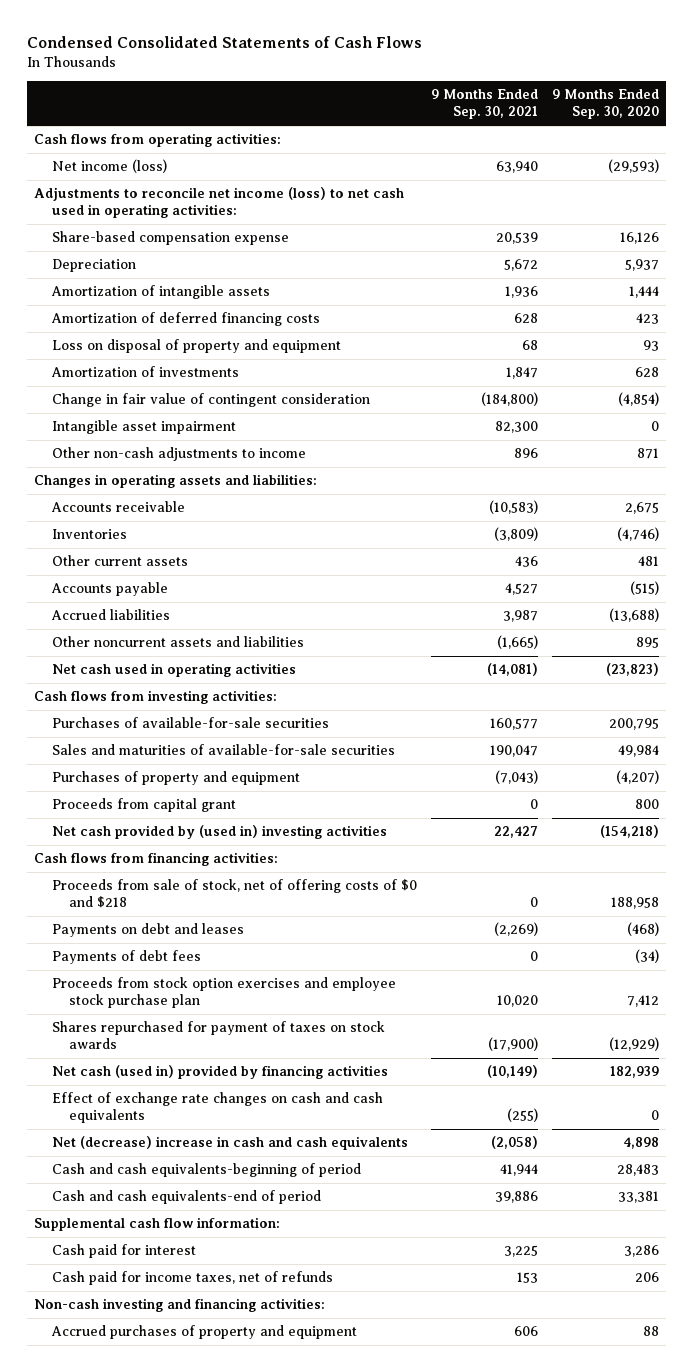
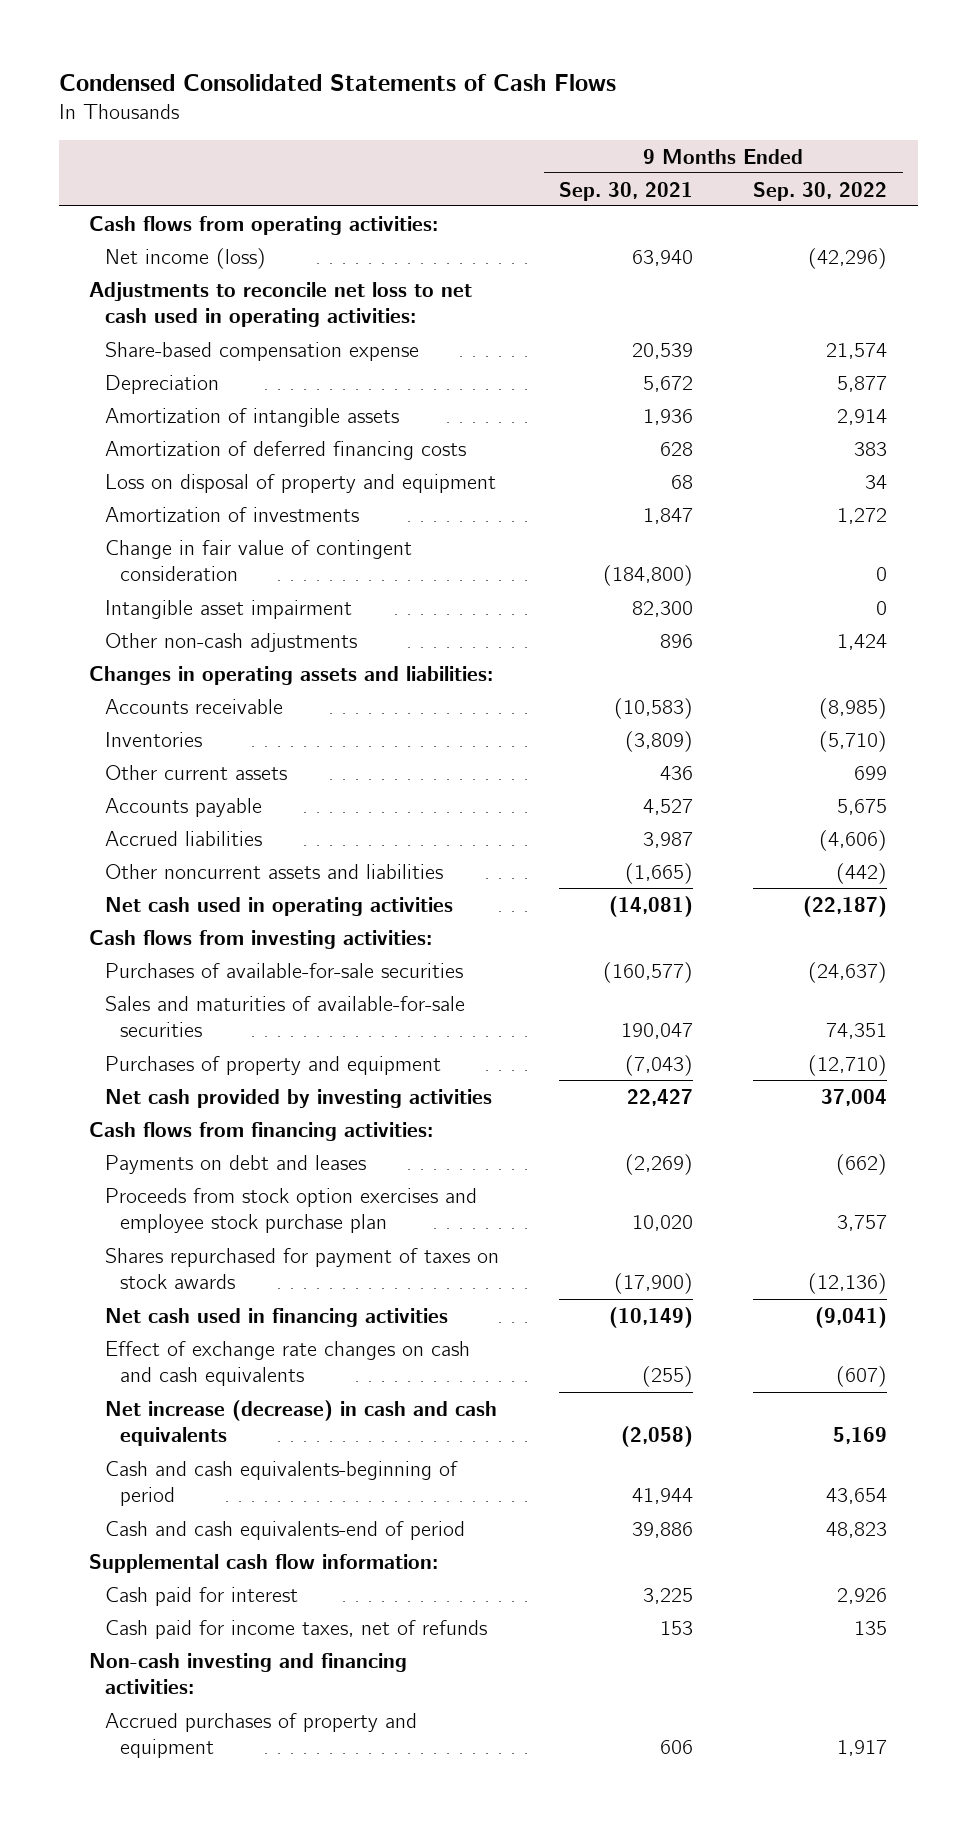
- | 9 Months Ended Sep. 30, 2021 | 9 Months Ended Sep. 30, 2020
+ | 9 Months Ended Sep. 30, 2021 | 9 Months Ended Sep. 30, 2022
- Adjustments to reconcile net income (loss) to net cash used in operating activities:
+ Adjustments to reconcile net loss to net cash used in operating activities:
- Other non-cash adjustments to income | 896 | 871
+ Other non-cash adjustments | 896 | 1,424
- Purchases of available-for-sale securities | 160,577 | 200,795
+ Purchases of available-for-sale securities | (160,577) | (24,637)
- Proceeds from capital grant | 0 | 800
- Net cash provided by (used in) investing activities | 22,427 | (154,218)
+ Net cash provided by investing activities | 22,427 | 37,004
- Proceeds from sale of stock, net of offering costs of $0 and $218 | 0 | 188,958
- Payments of debt fees | 0 | (34)
- Net cash (used in) provided by financing activities | (10,149) | 182,939
+ Net cash used in financing activities | (10,149) | (9,041)
- Net (decrease) increase in cash and cash equivalents | (2,058) | 4,898
+ Net increase (decrease) in cash and cash equivalents | (2,058) | 5,169

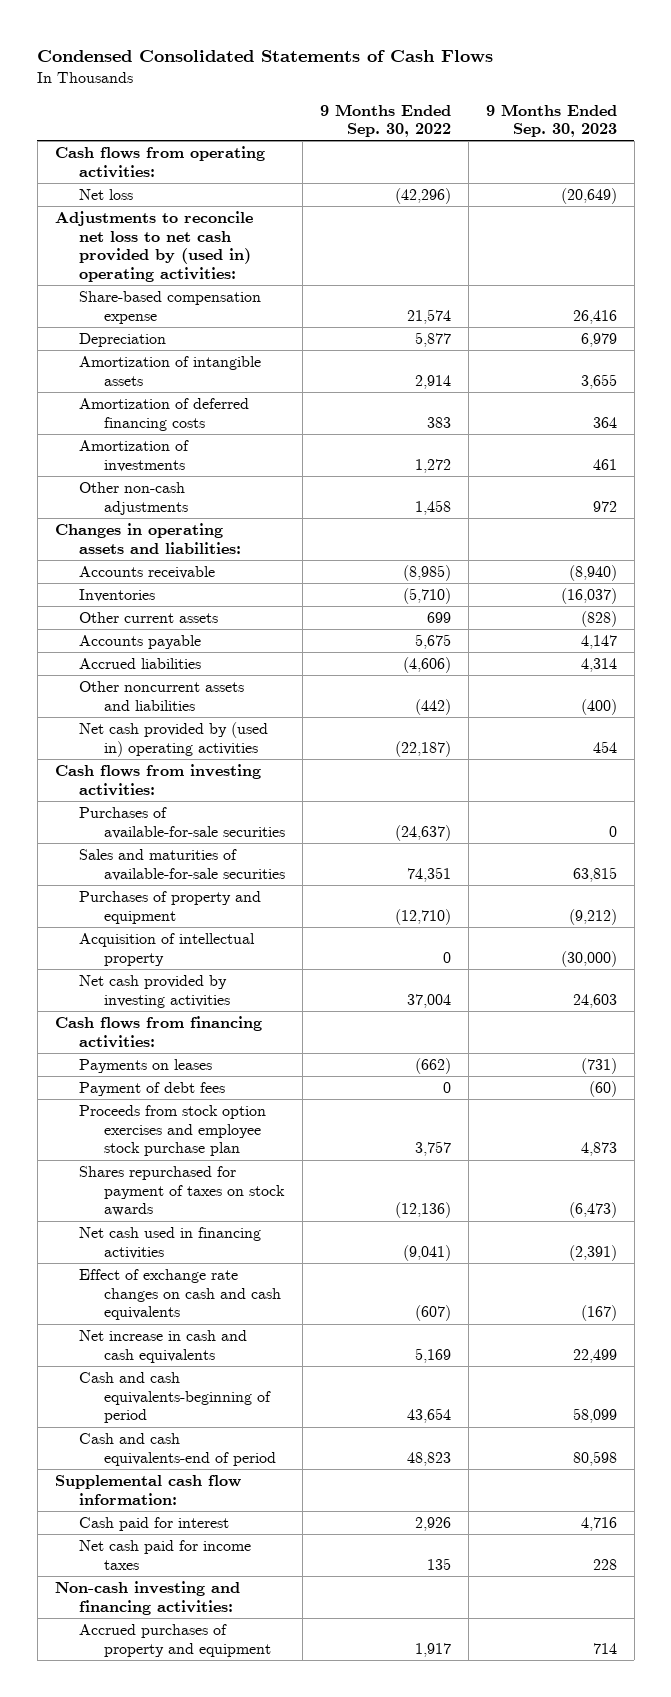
- | 9 Months Ended Sep. 30, 2021 | 9 Months Ended Sep. 30, 2022
+ | 9 Months Ended Sep. 30, 2022 | 9 Months Ended Sep. 30, 2023
- Net income (loss) | 63,940 | (42,296)
- Adjustments to reconcile net loss to net cash used in operating activities:
+ Net loss | (42,296) | (20,649)
+ Adjustments to reconcile net loss to net cash provided by (used in) operating activities:
- Loss on disposal of property and equipment | 68 | 34
- Change in fair value of contingent consideration | (184,800) | 0
- Intangible asset impairment | 82,300 | 0
- Other non-cash adjustments | 896 | 1,424
+ Other non-cash adjustments | 1,458 | 972
- Net cash used in operating activities | (14,081) | (22,187)
+ Net cash provided by (used in) operating activities | (22,187) | 454
+ Acquisition of intellectual property | 0 | (30,000)
- Payments on debt and leases | (2,269) | (662)
+ Payments on leases | (662) | (731)
+ Payment of debt fees | 0 | (60)
- Net increase (decrease) in cash and cash equivalents | (2,058) | 5,169
+ Net increase in cash and cash equivalents | 5,169 | 22,499
- Cash paid for income taxes, net of refunds | 153 | 135
+ Net cash paid for income taxes | 135 | 228

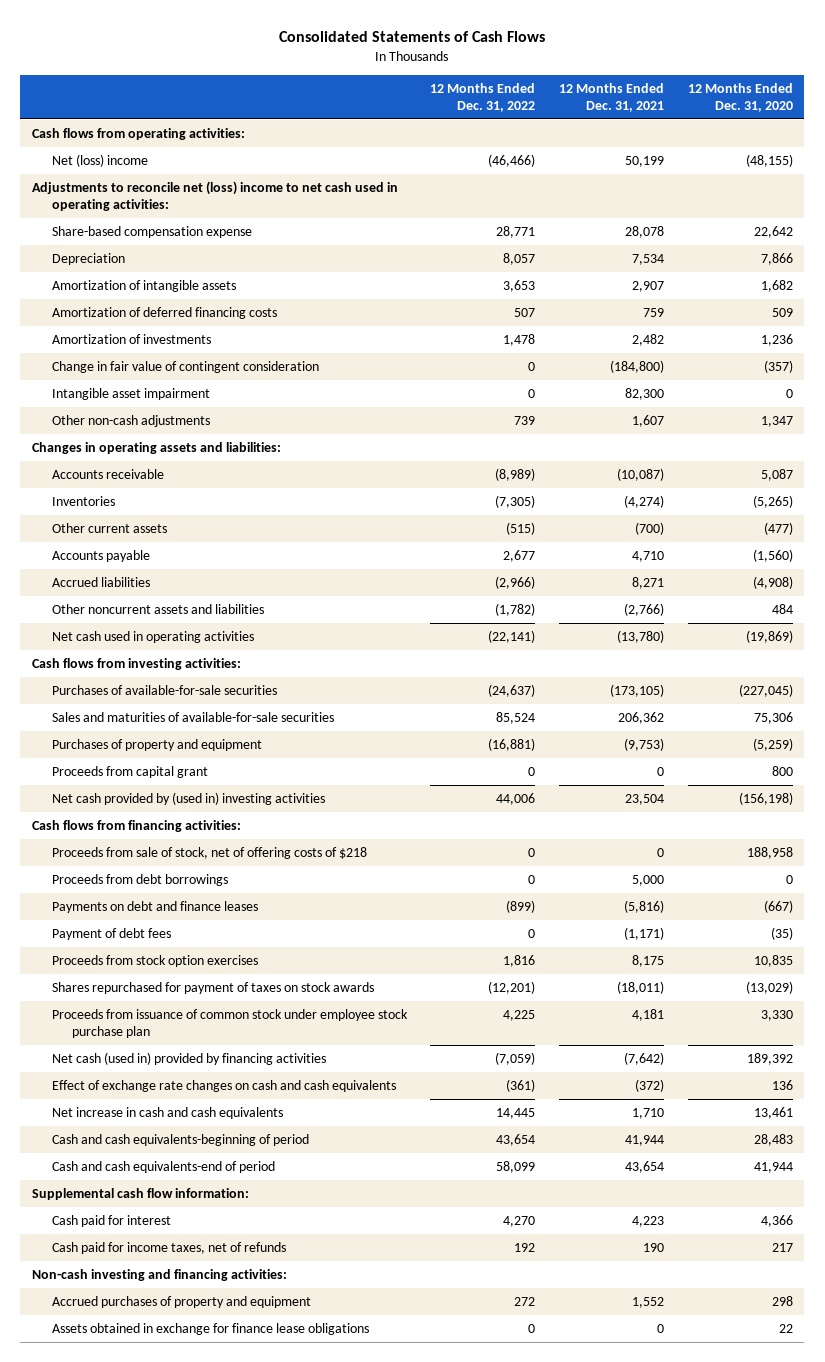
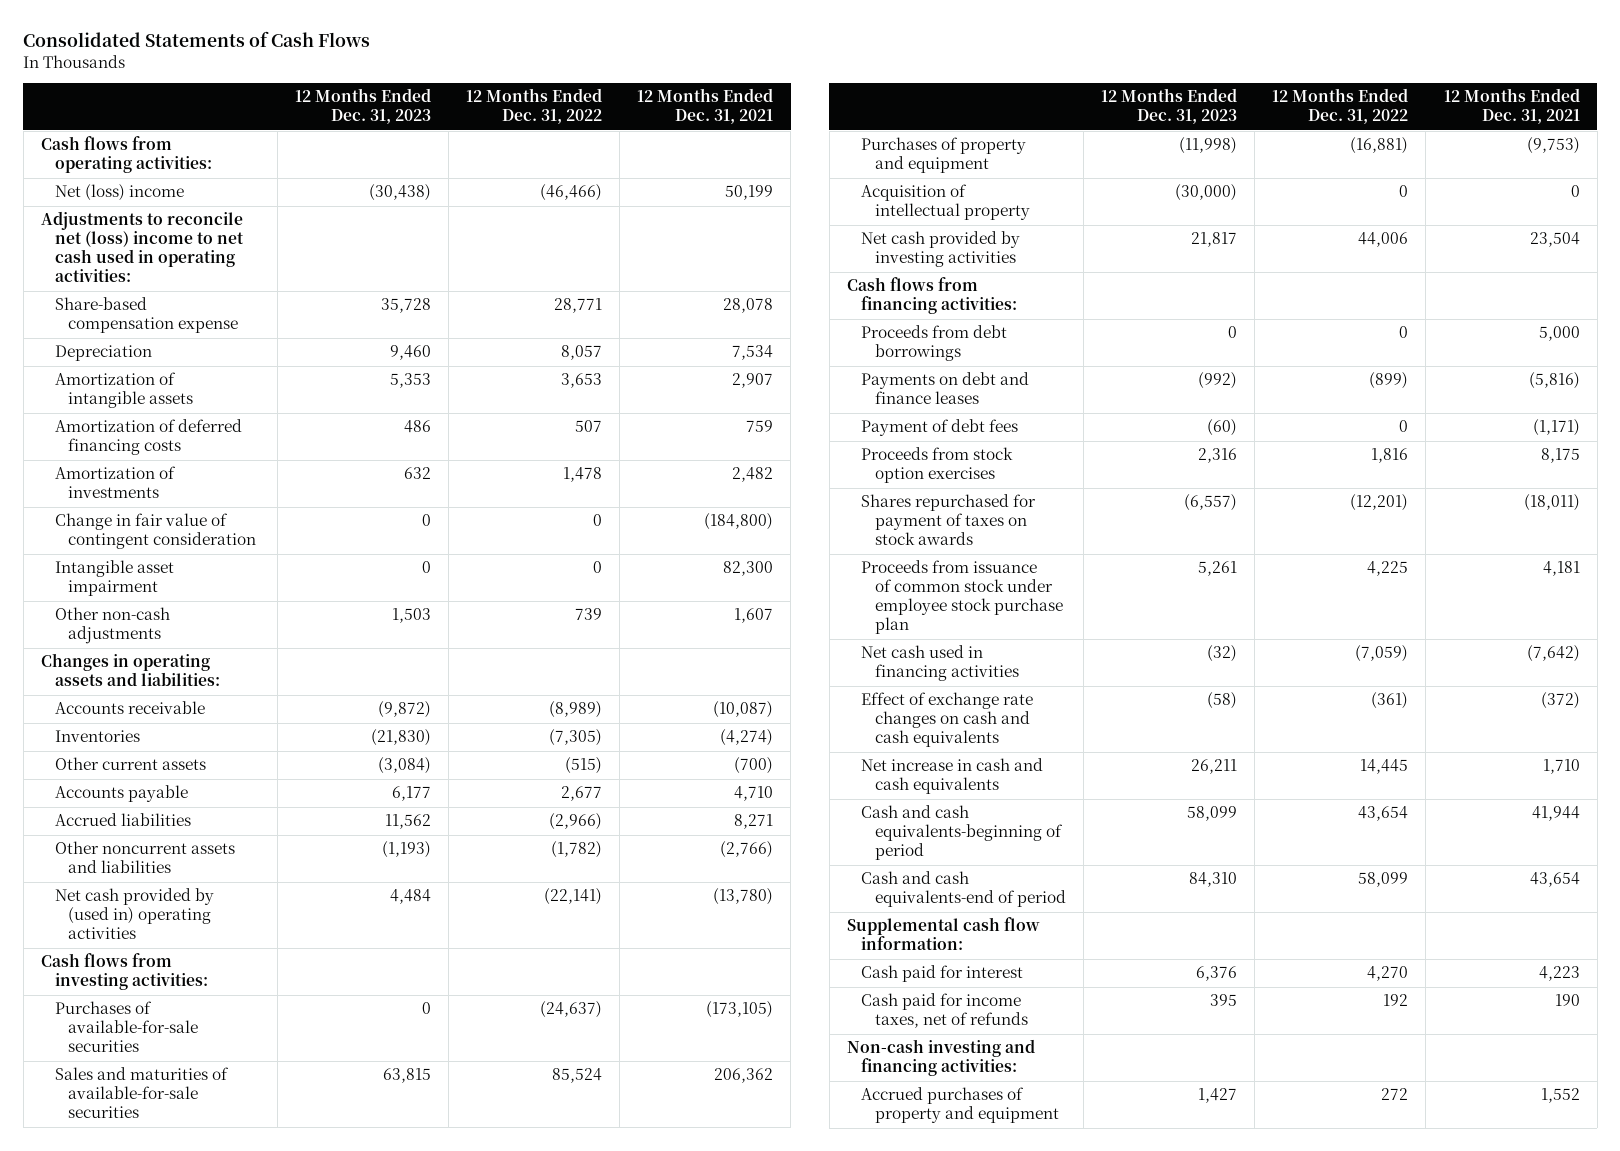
- | 12 Months Ended Dec. 31, 2022 | 12 Months Ended Dec. 31, 2021 | 12 Months Ended Dec. 31, 2020
+ | 12 Months Ended Dec. 31, 2023 | 12 Months Ended Dec. 31, 2022 | 12 Months Ended Dec. 31, 2021
- Net cash used in operating activities | (22,141) | (13,780) | (19,869)
+ Net cash provided by (used in) operating activities | 4,484 | (22,141) | (13,780)
- Proceeds from capital grant | 0 | 0 | 800
- Net cash provided by (used in) investing activities | 44,006 | 23,504 | (156,198)
+ Acquisition of intellectual property | (30,000) | 0 | 0
+ Net cash provided by investing activities | 21,817 | 44,006 | 23,504
- Proceeds from sale of stock, net of offering costs of $218 | 0 | 0 | 188,958
- Net cash (used in) provided by financing activities | (7,059) | (7,642) | 189,392
+ Net cash used in financing activities | (32) | (7,059) | (7,642)
- Assets obtained in exchange for finance lease obligations | 0 | 0 | 22

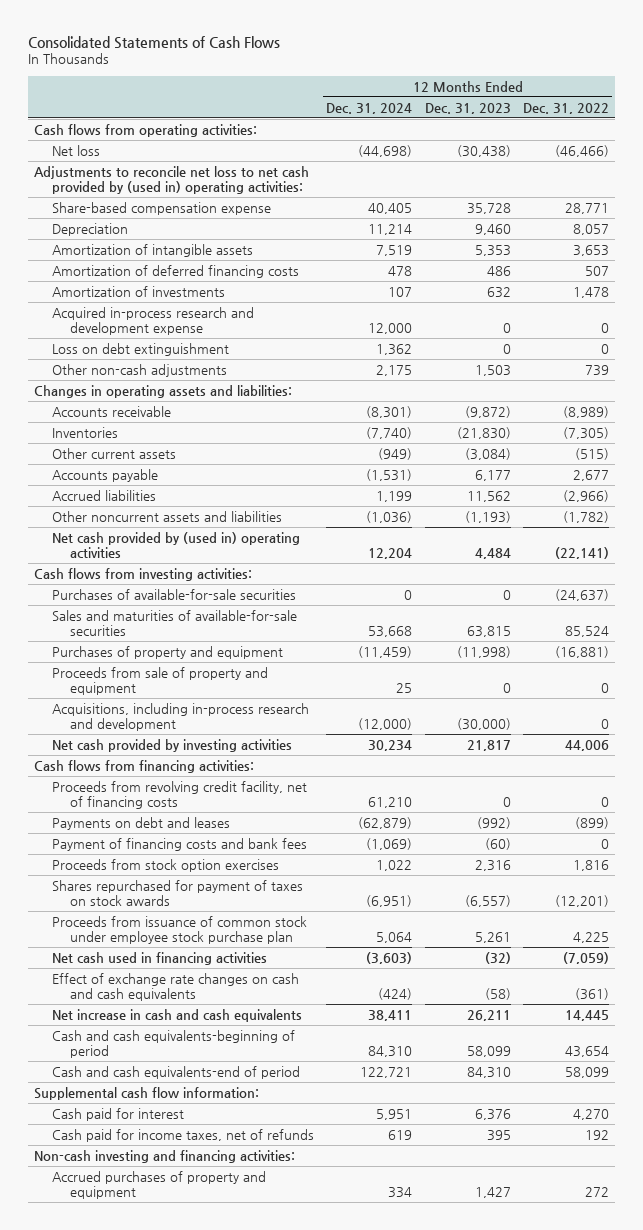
- | 12 Months Ended Dec. 31, 2023 | 12 Months Ended Dec. 31, 2022 | 12 Months Ended Dec. 31, 2021
+ | 12 Months Ended Dec. 31, 2024 | 12 Months Ended Dec. 31, 2023 | 12 Months Ended Dec. 31, 2022
- Net (loss) income | (30,438) | (46,466) | 50,199
- Adjustments to reconcile net (loss) income to net cash used in operating activities:
+ Net loss | (44,698) | (30,438) | (46,466)
+ Adjustments to reconcile net loss to net cash provided by (used in) operating activities:
- Change in fair value of contingent consideration | 0 | 0 | (184,800)
- Intangible asset impairment | 0 | 0 | 82,300
+ Acquired in-process research and development expense | 12,000 | 0 | 0
+ Loss on debt extinguishment | 1,362 | 0 | 0
- Acquisition of intellectual property | (30,000) | 0 | 0
+ Proceeds from sale of property and equipment | 25 | 0 | 0
+ Acquisitions, including in-process research and development | (12,000) | (30,000) | 0
- Proceeds from debt borrowings | 0 | 0 | 5,000
- Payments on debt and finance leases | (992) | (899) | (5,816)
- Payment of debt fees | (60) | 0 | (1,171)
+ Proceeds from revolving credit facility, net of financing costs | 61,210 | 0 | 0
+ Payments on debt and leases | (62,879) | (992) | (899)
+ Payment of financing costs and bank fees | (1,069) | (60) | 0

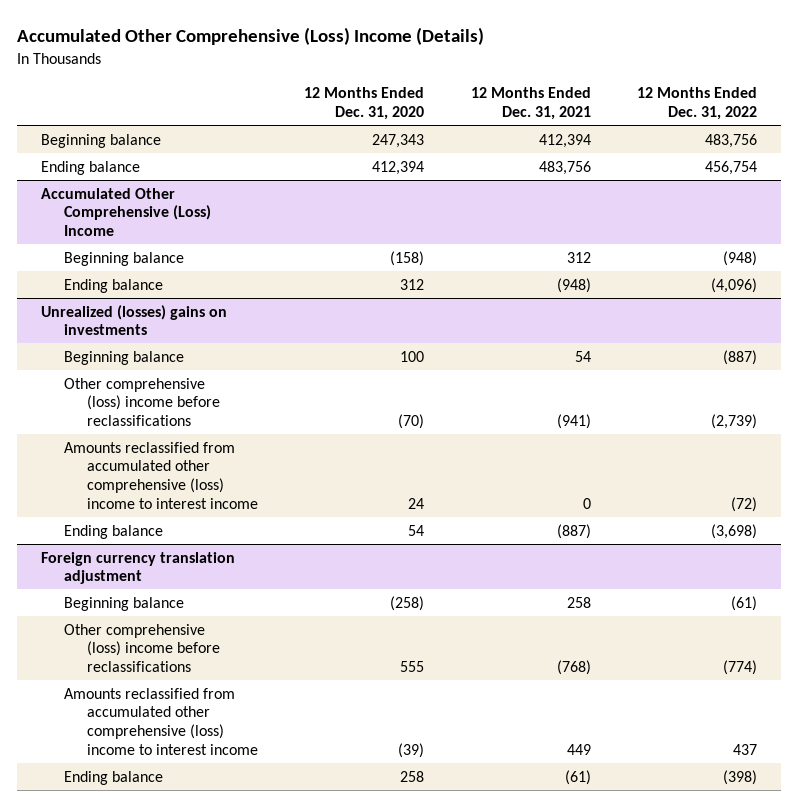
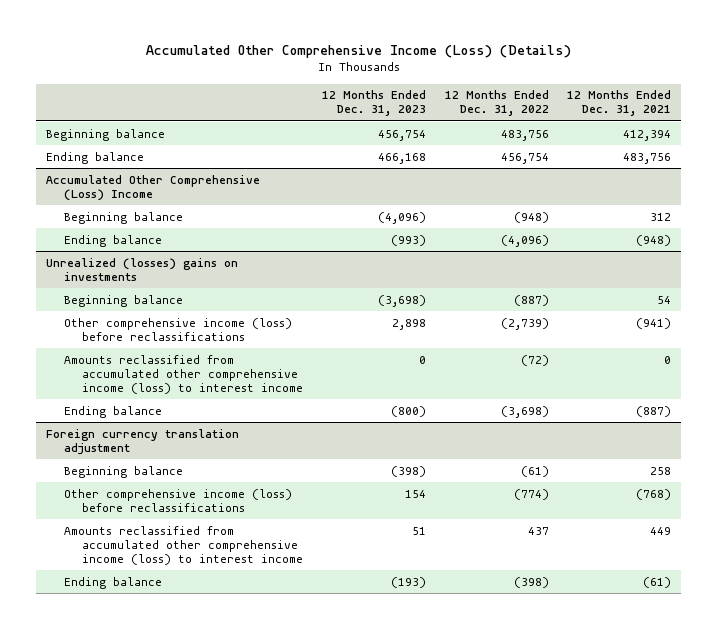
- Accumulated Other Comprehensive (Loss) Income (Details)
+ Accumulated Other Comprehensive Income (Loss) (Details)
- | 12 Months Ended Dec. 31, 2020 | 12 Months Ended Dec. 31, 2021 | 12 Months Ended Dec. 31, 2022
+ | 12 Months Ended Dec. 31, 2023 | 12 Months Ended Dec. 31, 2022 | 12 Months Ended Dec. 31, 2021
@ Unrealized (losses) gains on investments
- Other comprehensive (loss) income before reclassifications | (70) | (941) | (2,739)
- Amounts reclassified from accumulated other comprehensive (loss) income to interest income | 24 | 0 | (72)
+ Other comprehensive income (loss) before reclassifications | 2,898 | (2,739) | (941)
+ Amounts reclassified from accumulated other comprehensive income (loss) to interest income | 0 | (72) | 0
@ Foreign currency translation adjustment
- Other comprehensive (loss) income before reclassifications | 555 | (768) | (774)
- Amounts reclassified from accumulated other comprehensive (loss) income to interest income | (39) | 449 | 437
+ Other comprehensive income (loss) before reclassifications | 154 | (774) | (768)
+ Amounts reclassified from accumulated other comprehensive income (loss) to interest income | 51 | 437 | 449

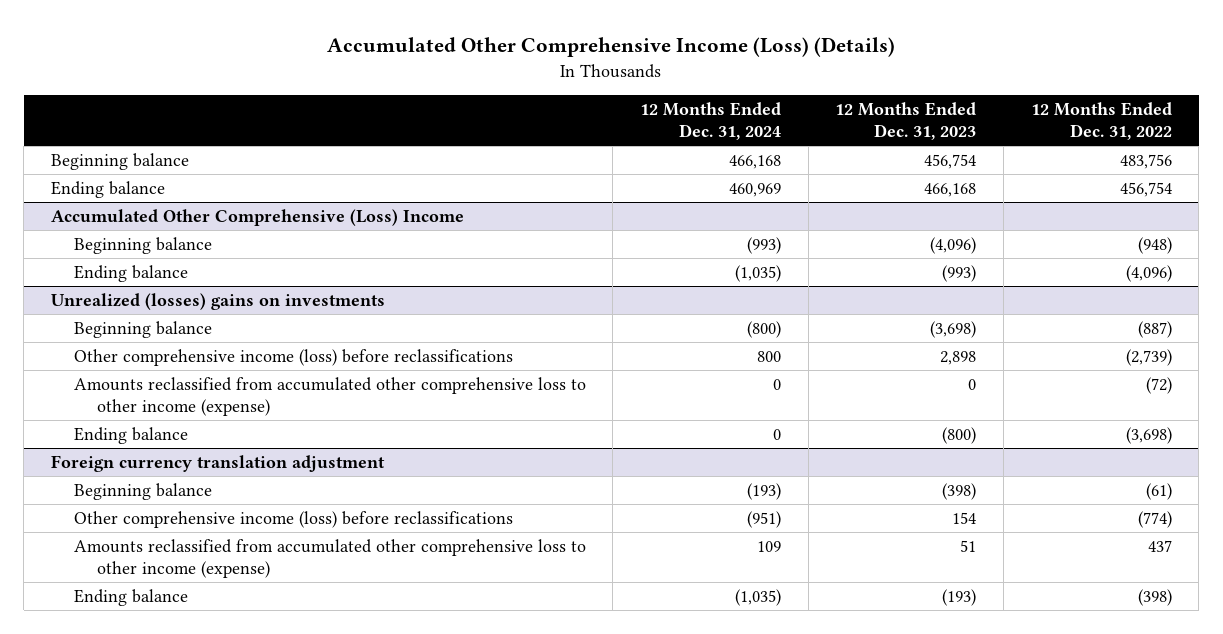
- | 12 Months Ended Dec. 31, 2023 | 12 Months Ended Dec. 31, 2022 | 12 Months Ended Dec. 31, 2021
+ | 12 Months Ended Dec. 31, 2024 | 12 Months Ended Dec. 31, 2023 | 12 Months Ended Dec. 31, 2022
@ Unrealized (losses) gains on investments
- Amounts reclassified from accumulated other comprehensive income (loss) to interest income | 0 | (72) | 0
+ Amounts reclassified from accumulated other comprehensive loss to other income (expense) | 0 | 0 | (72)
@ Foreign currency translation adjustment
- Amounts reclassified from accumulated other comprehensive income (loss) to interest income | 51 | 437 | 449
+ Amounts reclassified from accumulated other comprehensive loss to other income (expense) | 109 | 51 | 437

